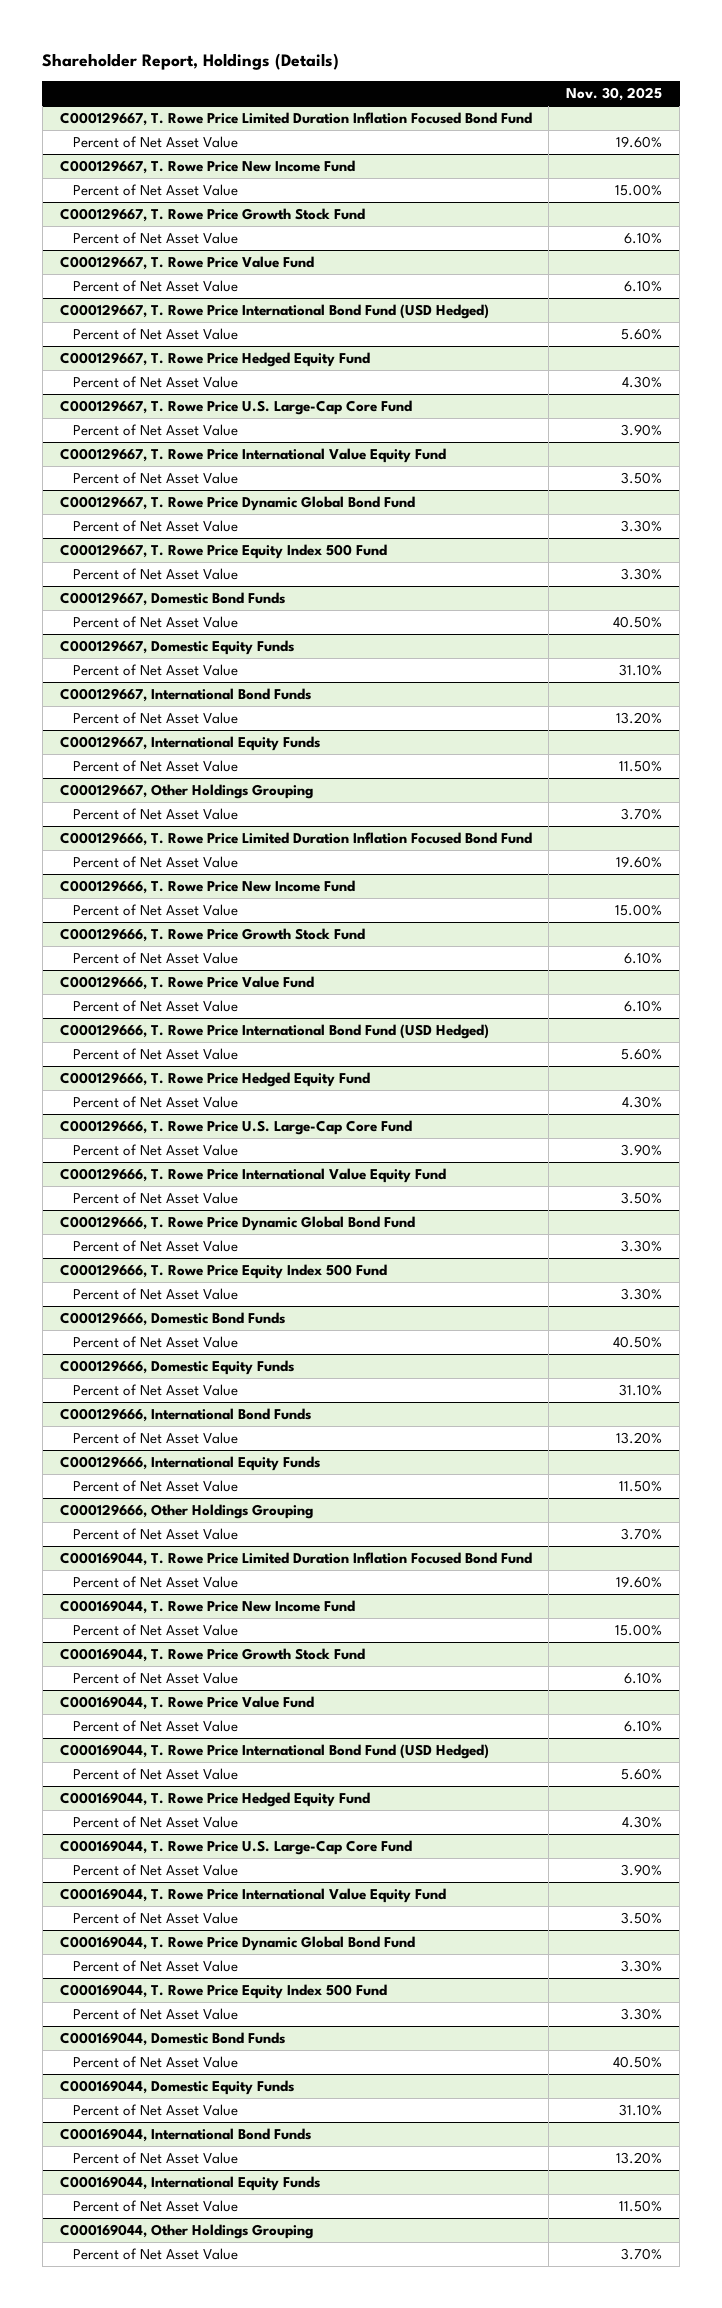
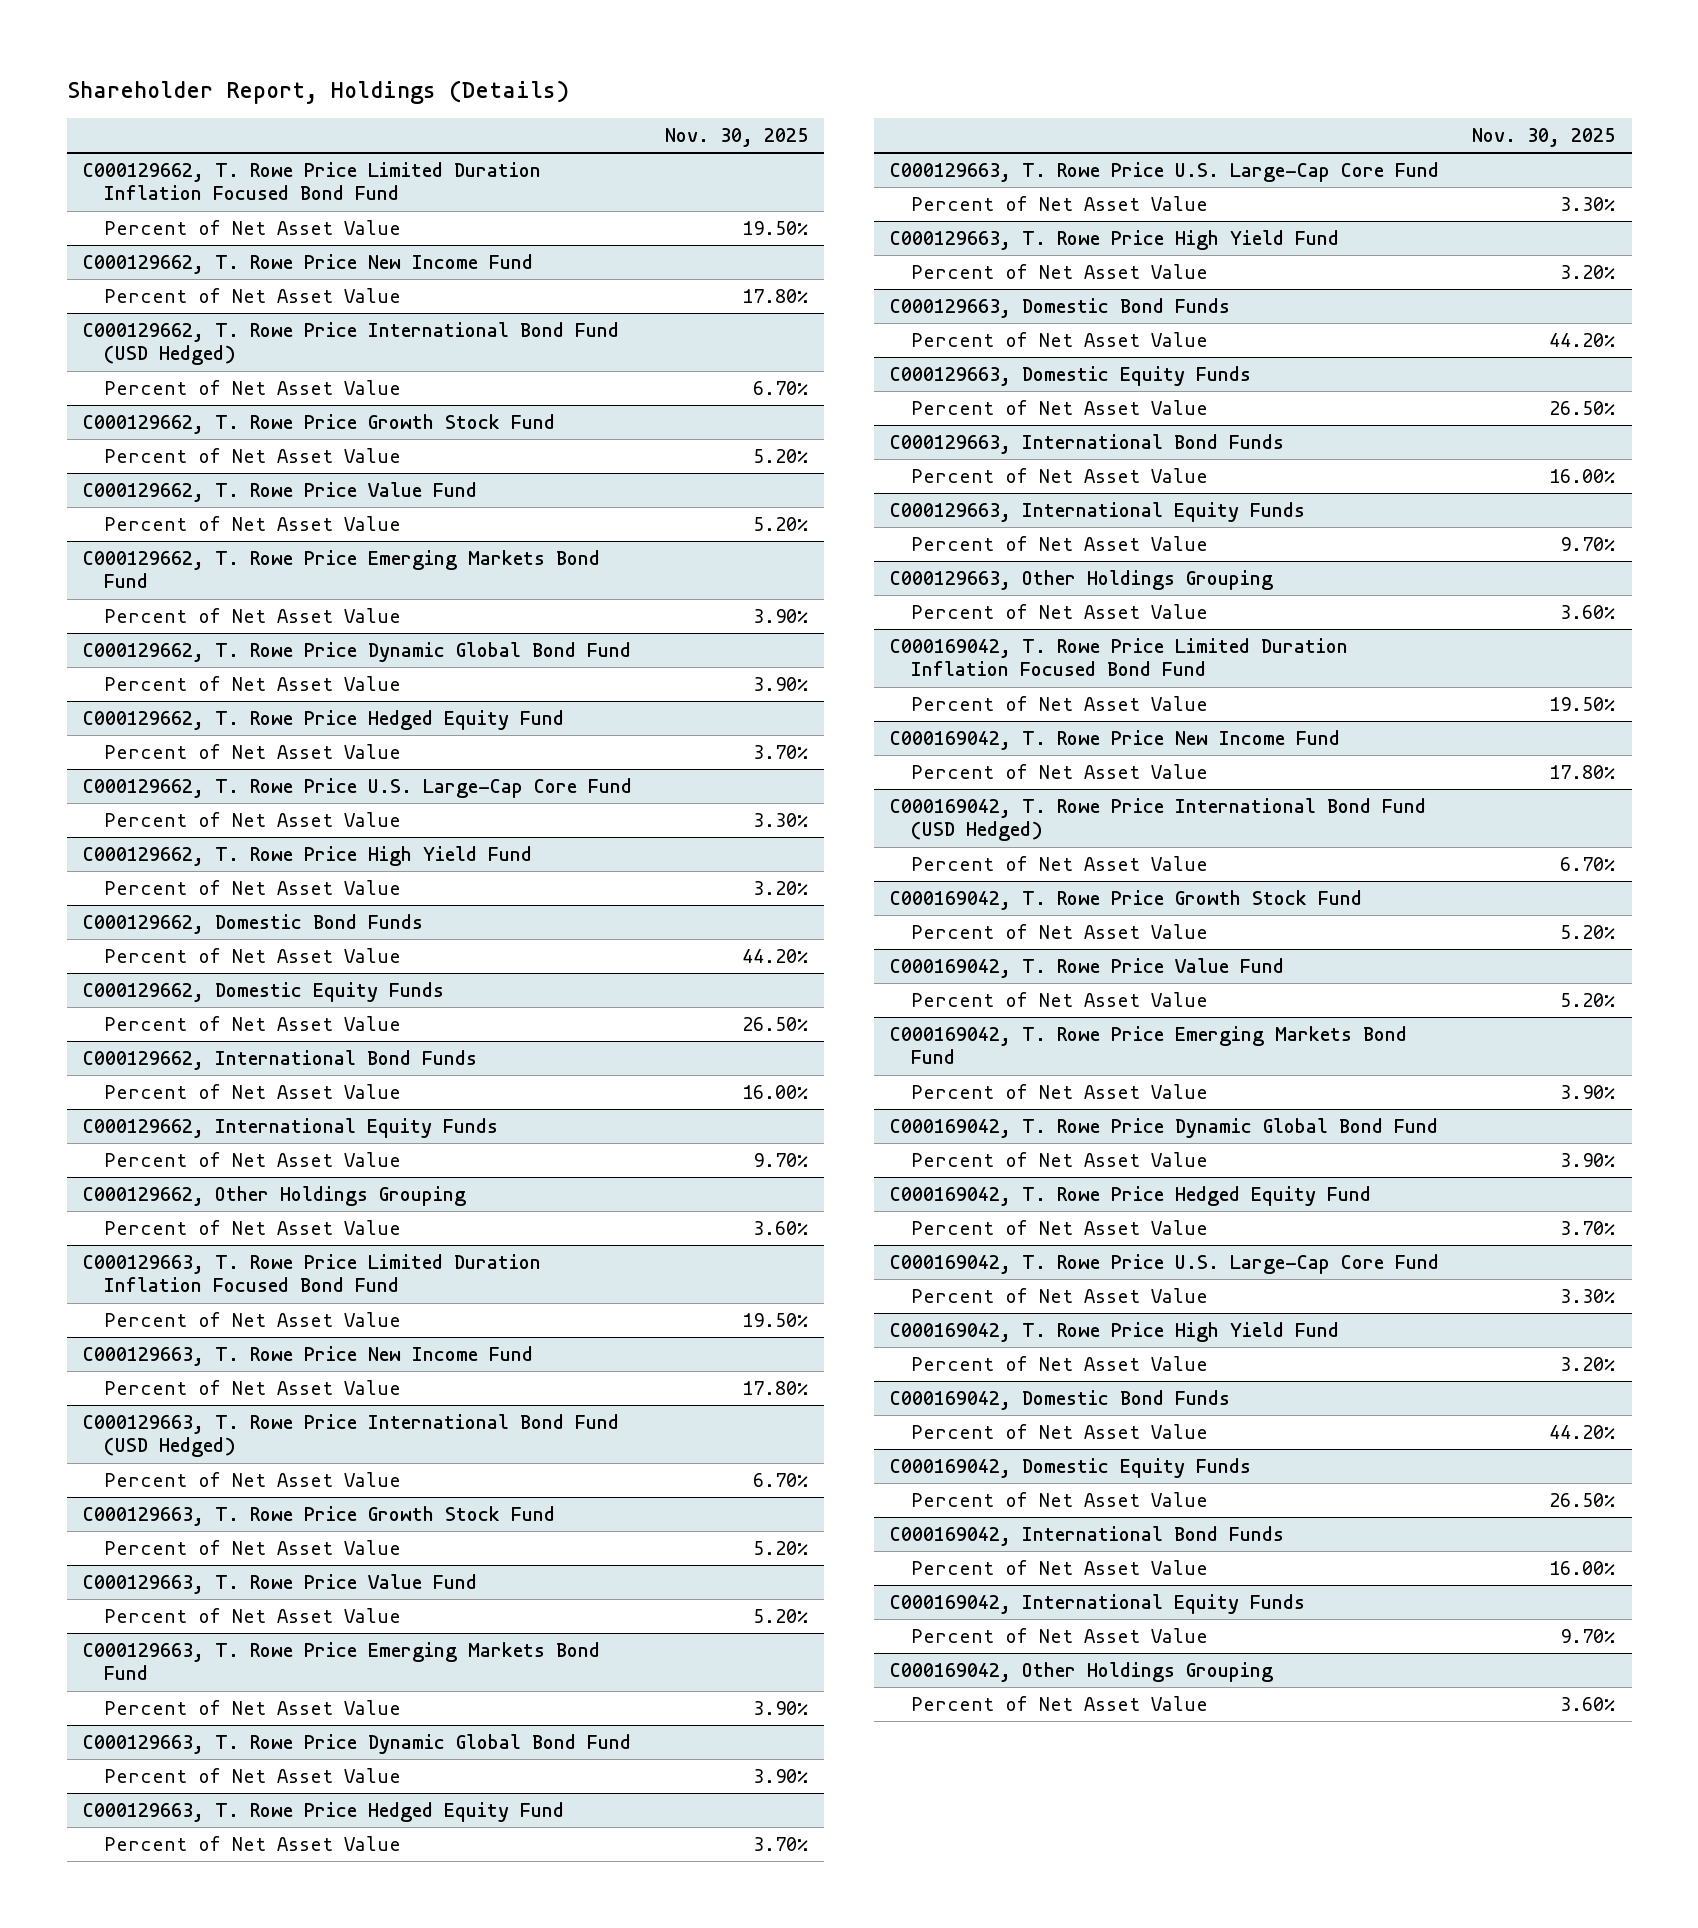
- C000129667, T. Rowe Price Limited Duration Inflation Focused Bond Fund
- Percent of Net Asset Value | 19.60%
- C000129667, T. Rowe Price New Income Fund
- Percent of Net Asset Value | 15.00%
- C000129667, T. Rowe Price Growth Stock Fund
- Percent of Net Asset Value | 6.10%
- C000129667, T. Rowe Price Value Fund
- Percent of Net Asset Value | 6.10%
- C000129667, T. Rowe Price International Bond Fund (USD Hedged)
- Percent of Net Asset Value | 5.60%
- C000129667, T. Rowe Price Hedged Equity Fund
- Percent of Net Asset Value | 4.30%
- C000129667, T. Rowe Price U.S. Large-Cap Core Fund
+ C000129662, T. Rowe Price Limited Duration Inflation Focused Bond Fund
+ Percent of Net Asset Value | 19.50%
+ C000129662, T. Rowe Price New Income Fund
+ Percent of Net Asset Value | 17.80%
+ C000129662, T. Rowe Price International Bond Fund (USD Hedged)
+ Percent of Net Asset Value | 6.70%
+ C000129662, T. Rowe Price Growth Stock Fund
+ Percent of Net Asset Value | 5.20%
+ C000129662, T. Rowe Price Value Fund
+ Percent of Net Asset Value | 5.20%
+ C000129662, T. Rowe Price Emerging Markets Bond Fund
- C000129667, T. Rowe Price International Value Equity Fund
- Percent of Net Asset Value | 3.50%
- C000129667, T. Rowe Price Dynamic Global Bond Fund
- Percent of Net Asset Value | 3.30%
- C000129667, T. Rowe Price Equity Index 500 Fund
- Percent of Net Asset Value | 3.30%
- C000129667, Domestic Bond Funds
- Percent of Net Asset Value | 40.50%
- C000129667, Domestic Equity Funds
- Percent of Net Asset Value | 31.10%
- C000129667, International Bond Funds
- Percent of Net Asset Value | 13.20%
- C000129667, International Equity Funds
- Percent of Net Asset Value | 11.50%
- C000129667, Other Holdings Grouping
- Percent of Net Asset Value | 3.70%
- C000129666, T. Rowe Price Limited Duration Inflation Focused Bond Fund
- Percent of Net Asset Value | 19.60%
- C000129666, T. Rowe Price New Income Fund
- Percent of Net Asset Value | 15.00%
- C000129666, T. Rowe Price Growth Stock Fund
- Percent of Net Asset Value | 6.10%
- C000129666, T. Rowe Price Value Fund
- Percent of Net Asset Value | 6.10%
- C000129666, T. Rowe Price International Bond Fund (USD Hedged)
- Percent of Net Asset Value | 5.60%
- C000129666, T. Rowe Price Hedged Equity Fund
- Percent of Net Asset Value | 4.30%
- C000129666, T. Rowe Price U.S. Large-Cap Core Fund
+ C000129662, T. Rowe Price Dynamic Global Bond Fund
- C000129666, T. Rowe Price International Value Equity Fund
- Percent of Net Asset Value | 3.50%
- C000129666, T. Rowe Price Dynamic Global Bond Fund
- Percent of Net Asset Value | 3.30%
- C000129666, T. Rowe Price Equity Index 500 Fund
- Percent of Net Asset Value | 3.30%
- C000129666, Domestic Bond Funds
- Percent of Net Asset Value | 40.50%
- C000129666, Domestic Equity Funds
- Percent of Net Asset Value | 31.10%
- C000129666, International Bond Funds
- Percent of Net Asset Value | 13.20%
- C000129666, International Equity Funds
- Percent of Net Asset Value | 11.50%
- C000129666, Other Holdings Grouping
+ C000129662, T. Rowe Price Hedged Equity Fund
- C000169044, T. Rowe Price Limited Duration Inflation Focused Bond Fund
- Percent of Net Asset Value | 19.60%
- C000169044, T. Rowe Price New Income Fund
- Percent of Net Asset Value | 15.00%
- C000169044, T. Rowe Price Growth Stock Fund
- Percent of Net Asset Value | 6.10%
- C000169044, T. Rowe Price Value Fund
- Percent of Net Asset Value | 6.10%
- C000169044, T. Rowe Price International Bond Fund (USD Hedged)
- Percent of Net Asset Value | 5.60%
- C000169044, T. Rowe Price Hedged Equity Fund
- Percent of Net Asset Value | 4.30%
- C000169044, T. Rowe Price U.S. Large-Cap Core Fund
- Percent of Net Asset Value | 3.90%
- C000169044, T. Rowe Price International Value Equity Fund
- Percent of Net Asset Value | 3.50%
- C000169044, T. Rowe Price Dynamic Global Bond Fund
+ C000129662, T. Rowe Price U.S. Large-Cap Core Fund
- C000169044, T. Rowe Price Equity Index 500 Fund
+ C000129662, T. Rowe Price High Yield Fund
+ Percent of Net Asset Value | 3.20%
+ C000129662, Domestic Bond Funds
+ Percent of Net Asset Value | 44.20%
+ C000129662, Domestic Equity Funds
+ Percent of Net Asset Value | 26.50%
+ C000129662, International Bond Funds
+ Percent of Net Asset Value | 16.00%
+ C000129662, International Equity Funds
+ Percent of Net Asset Value | 9.70%
+ C000129662, Other Holdings Grouping
+ Percent of Net Asset Value | 3.60%
+ C000129663, T. Rowe Price Limited Duration Inflation Focused Bond Fund
+ Percent of Net Asset Value | 19.50%
+ C000129663, T. Rowe Price New Income Fund
+ Percent of Net Asset Value | 17.80%
+ C000129663, T. Rowe Price International Bond Fund (USD Hedged)
+ Percent of Net Asset Value | 6.70%
+ C000129663, T. Rowe Price Growth Stock Fund
+ Percent of Net Asset Value | 5.20%
+ C000129663, T. Rowe Price Value Fund
+ Percent of Net Asset Value | 5.20%
+ C000129663, T. Rowe Price Emerging Markets Bond Fund
+ Percent of Net Asset Value | 3.90%
+ C000129663, T. Rowe Price Dynamic Global Bond Fund
+ Percent of Net Asset Value | 3.90%
+ C000129663, T. Rowe Price Hedged Equity Fund
+ Percent of Net Asset Value | 3.70%
+ C000129663, T. Rowe Price U.S. Large-Cap Core Fund
- C000169044, Domestic Bond Funds
- Percent of Net Asset Value | 40.50%
- C000169044, Domestic Equity Funds
- Percent of Net Asset Value | 31.10%
- C000169044, International Bond Funds
- Percent of Net Asset Value | 13.20%
- C000169044, International Equity Funds
- Percent of Net Asset Value | 11.50%
- C000169044, Other Holdings Grouping
+ C000129663, T. Rowe Price High Yield Fund
+ Percent of Net Asset Value | 3.20%
+ C000129663, Domestic Bond Funds
+ Percent of Net Asset Value | 44.20%
+ C000129663, Domestic Equity Funds
+ Percent of Net Asset Value | 26.50%
+ C000129663, International Bond Funds
+ Percent of Net Asset Value | 16.00%
+ C000129663, International Equity Funds
+ Percent of Net Asset Value | 9.70%
+ C000129663, Other Holdings Grouping
+ Percent of Net Asset Value | 3.60%
+ C000169042, T. Rowe Price Limited Duration Inflation Focused Bond Fund
+ Percent of Net Asset Value | 19.50%
+ C000169042, T. Rowe Price New Income Fund
+ Percent of Net Asset Value | 17.80%
+ C000169042, T. Rowe Price International Bond Fund (USD Hedged)
+ Percent of Net Asset Value | 6.70%
+ C000169042, T. Rowe Price Growth Stock Fund
+ Percent of Net Asset Value | 5.20%
+ C000169042, T. Rowe Price Value Fund
+ Percent of Net Asset Value | 5.20%
+ C000169042, T. Rowe Price Emerging Markets Bond Fund
+ Percent of Net Asset Value | 3.90%
+ C000169042, T. Rowe Price Dynamic Global Bond Fund
+ Percent of Net Asset Value | 3.90%
+ C000169042, T. Rowe Price Hedged Equity Fund
+ C000169042, T. Rowe Price U.S. Large-Cap Core Fund
+ Percent of Net Asset Value | 3.30%
+ C000169042, T. Rowe Price High Yield Fund
+ Percent of Net Asset Value | 3.20%
+ C000169042, Domestic Bond Funds
+ Percent of Net Asset Value | 44.20%
+ C000169042, Domestic Equity Funds
+ Percent of Net Asset Value | 26.50%
+ C000169042, International Bond Funds
+ Percent of Net Asset Value | 16.00%
+ C000169042, International Equity Funds
+ Percent of Net Asset Value | 9.70%
+ C000169042, Other Holdings Grouping
+ Percent of Net Asset Value | 3.60%

